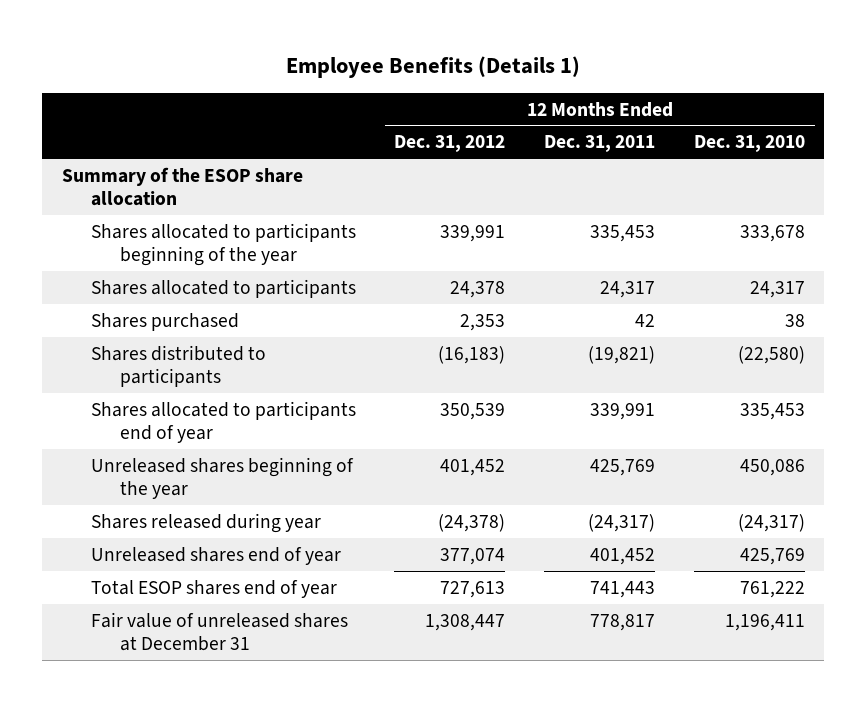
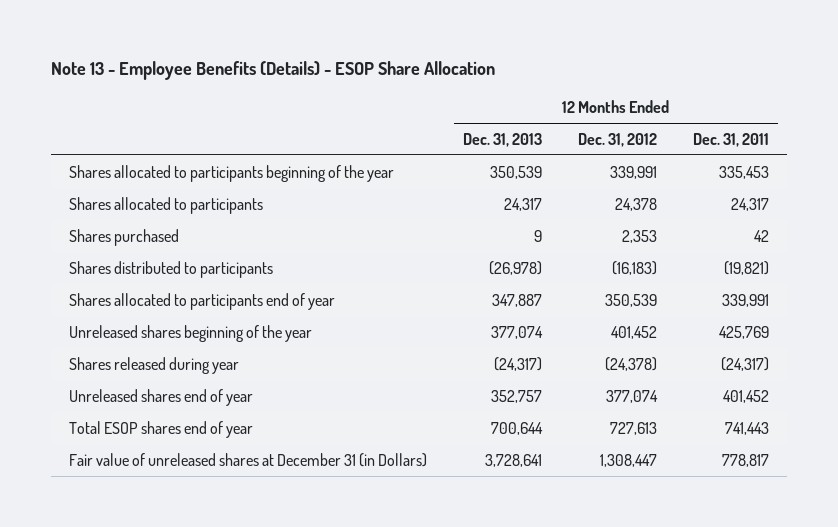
- Employee Benefits (Details 1)
+ Note 13 - Employee Benefits (Details) - ESOP Share Allocation
- | 12 Months Ended Dec. 31, 2012 | 12 Months Ended Dec. 31, 2011 | 12 Months Ended Dec. 31, 2010
+ | 12 Months Ended Dec. 31, 2013 | 12 Months Ended Dec. 31, 2012 | 12 Months Ended Dec. 31, 2011
- Summary of the ESOP share allocation
- Fair value of unreleased shares at December 31 | 1,308,447 | 778,817 | 1,196,411
+ Fair value of unreleased shares at December 31 (in Dollars) | 3,728,641 | 1,308,447 | 778,817

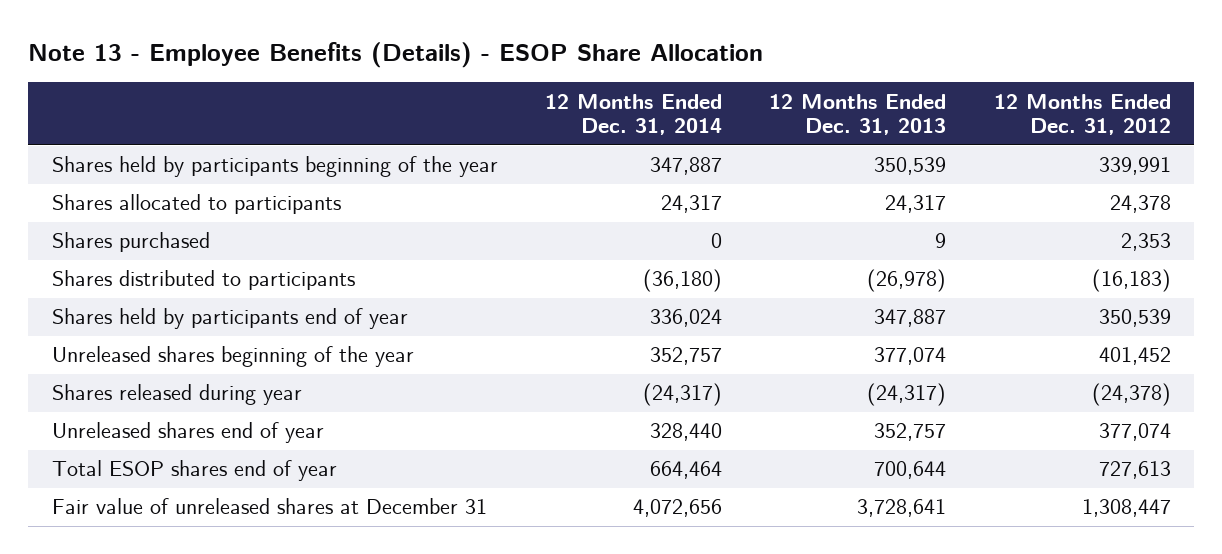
- | 12 Months Ended Dec. 31, 2013 | 12 Months Ended Dec. 31, 2012 | 12 Months Ended Dec. 31, 2011
+ | 12 Months Ended Dec. 31, 2014 | 12 Months Ended Dec. 31, 2013 | 12 Months Ended Dec. 31, 2012
- Shares allocated to participants beginning of the year | 350,539 | 339,991 | 335,453
+ Shares held by participants beginning of the year | 347,887 | 350,539 | 339,991
- Shares allocated to participants end of year | 347,887 | 350,539 | 339,991
+ Shares held by participants end of year | 336,024 | 347,887 | 350,539
- Fair value of unreleased shares at December 31 (in Dollars) | 3,728,641 | 1,308,447 | 778,817
+ Fair value of unreleased shares at December 31 | 4,072,656 | 3,728,641 | 1,308,447

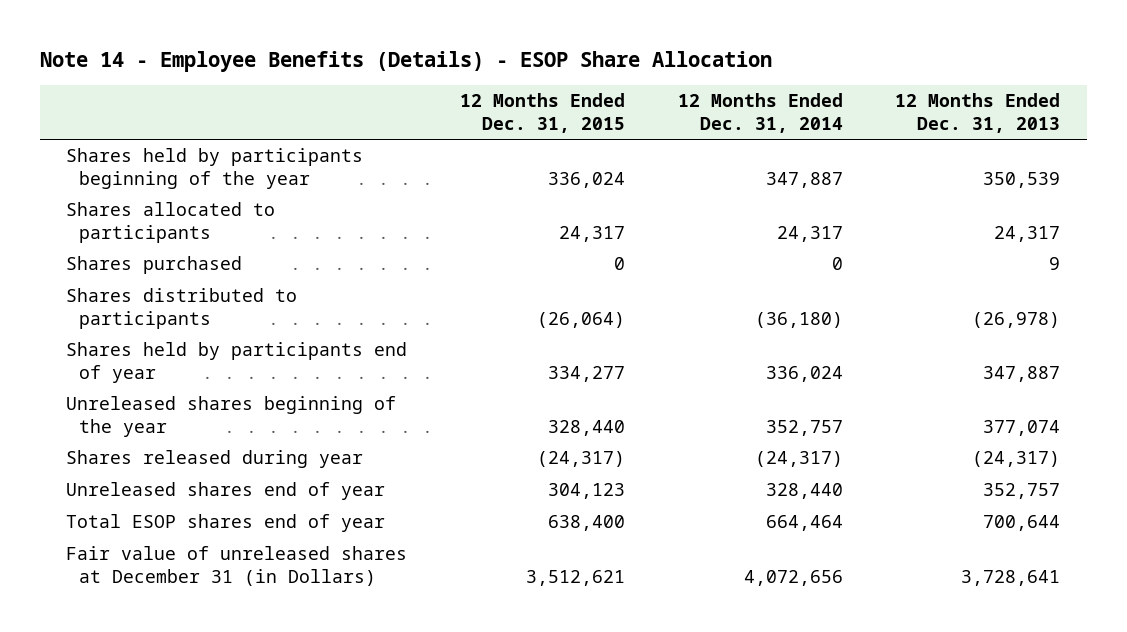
- Note 13 - Employee Benefits (Details) - ESOP Share Allocation
+ Note 14 - Employee Benefits (Details) - ESOP Share Allocation
- | 12 Months Ended Dec. 31, 2014 | 12 Months Ended Dec. 31, 2013 | 12 Months Ended Dec. 31, 2012
+ | 12 Months Ended Dec. 31, 2015 | 12 Months Ended Dec. 31, 2014 | 12 Months Ended Dec. 31, 2013
- Fair value of unreleased shares at December 31 | 4,072,656 | 3,728,641 | 1,308,447
+ Fair value of unreleased shares at December 31 (in Dollars) | 3,512,621 | 4,072,656 | 3,728,641

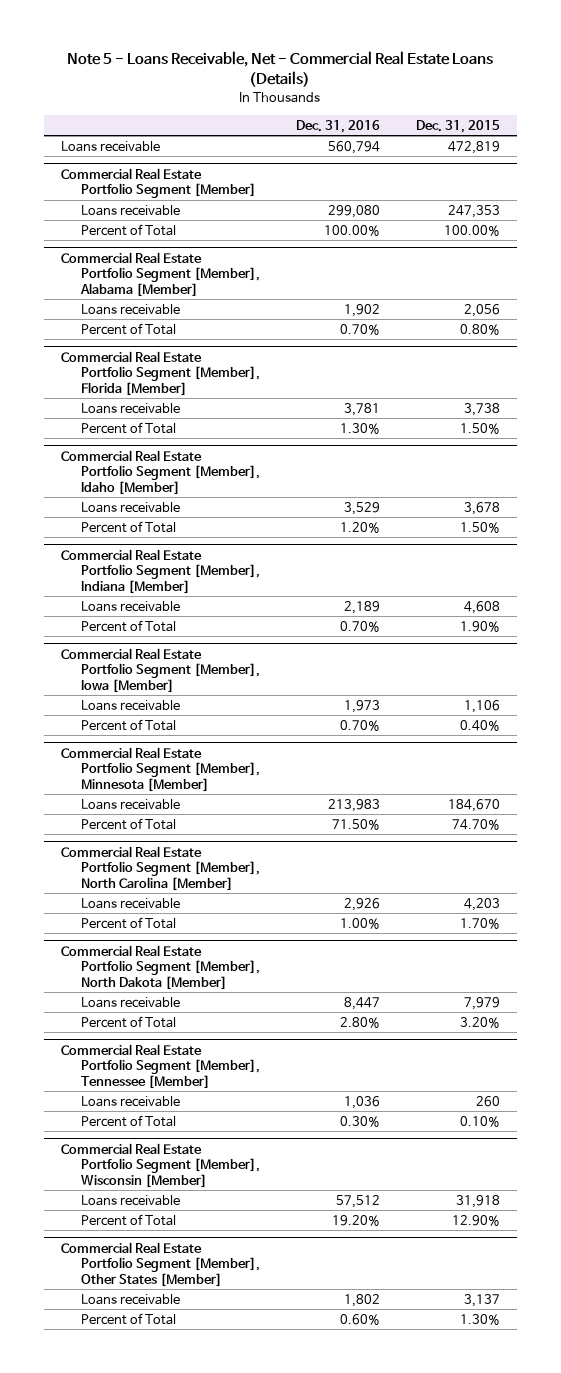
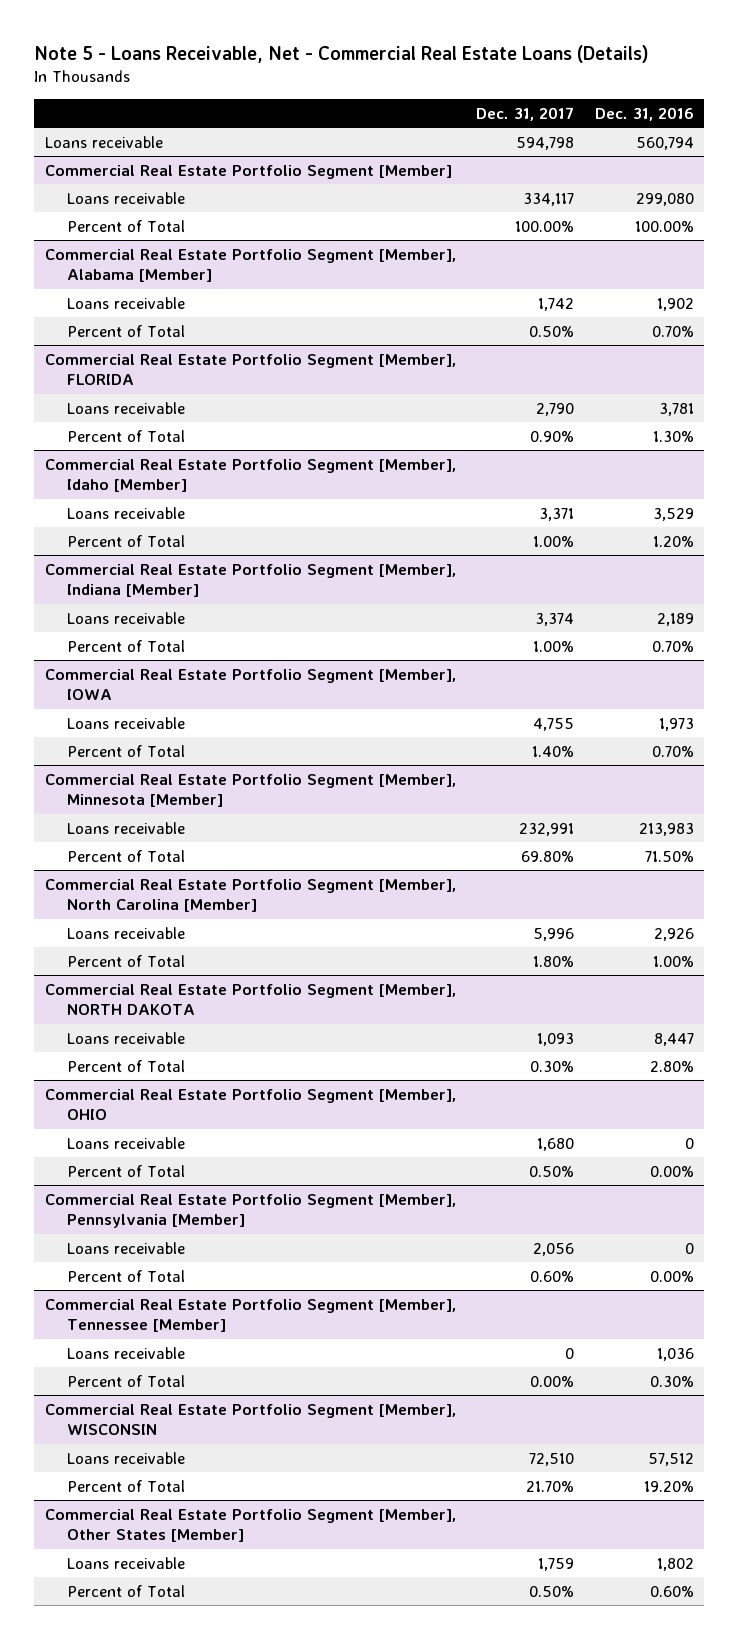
- | Dec. 31, 2016 | Dec. 31, 2015
+ | Dec. 31, 2017 | Dec. 31, 2016
- Commercial Real Estate Portfolio Segment [Member], Florida [Member]
+ Commercial Real Estate Portfolio Segment [Member], FLORIDA
- Commercial Real Estate Portfolio Segment [Member], Iowa [Member]
+ Commercial Real Estate Portfolio Segment [Member], IOWA
- Commercial Real Estate Portfolio Segment [Member], North Dakota [Member]
+ Commercial Real Estate Portfolio Segment [Member], NORTH DAKOTA
+ Commercial Real Estate Portfolio Segment [Member], OHIO
+ Loans receivable | 1,680 | 0
+ Percent of Total | 0.50% | 0.00%
+ Commercial Real Estate Portfolio Segment [Member], Pennsylvania [Member]
+ Loans receivable | 2,056 | 0
+ Percent of Total | 0.60% | 0.00%
- Commercial Real Estate Portfolio Segment [Member], Wisconsin [Member]
+ Commercial Real Estate Portfolio Segment [Member], WISCONSIN

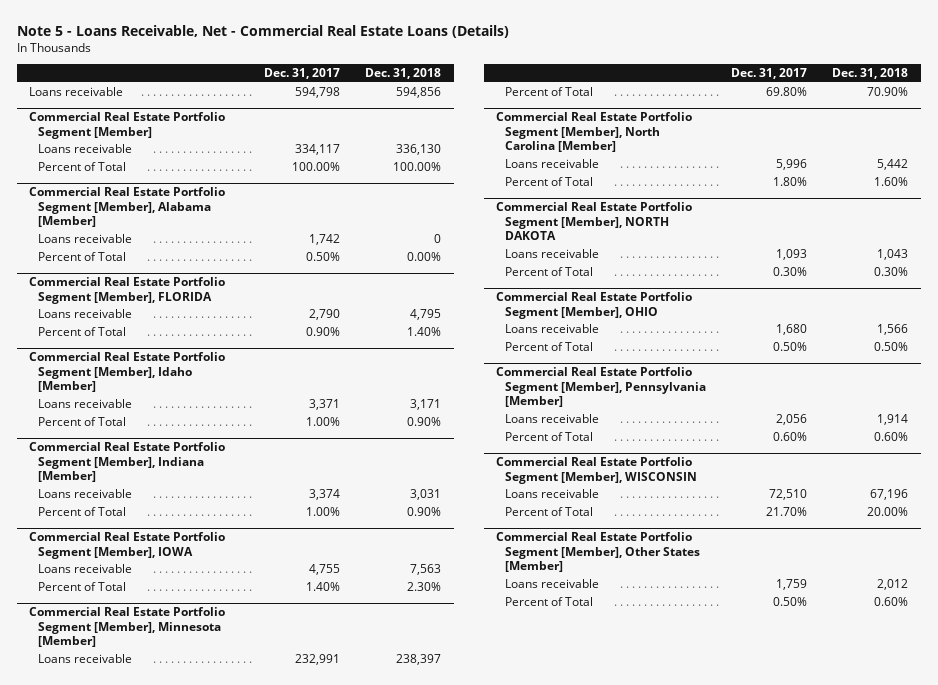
- | Dec. 31, 2017 | Dec. 31, 2016
+ | Dec. 31, 2017 | Dec. 31, 2018
- Commercial Real Estate Portfolio Segment [Member], Tennessee [Member]
- Loans receivable | 0 | 1,036
- Percent of Total | 0.00% | 0.30%

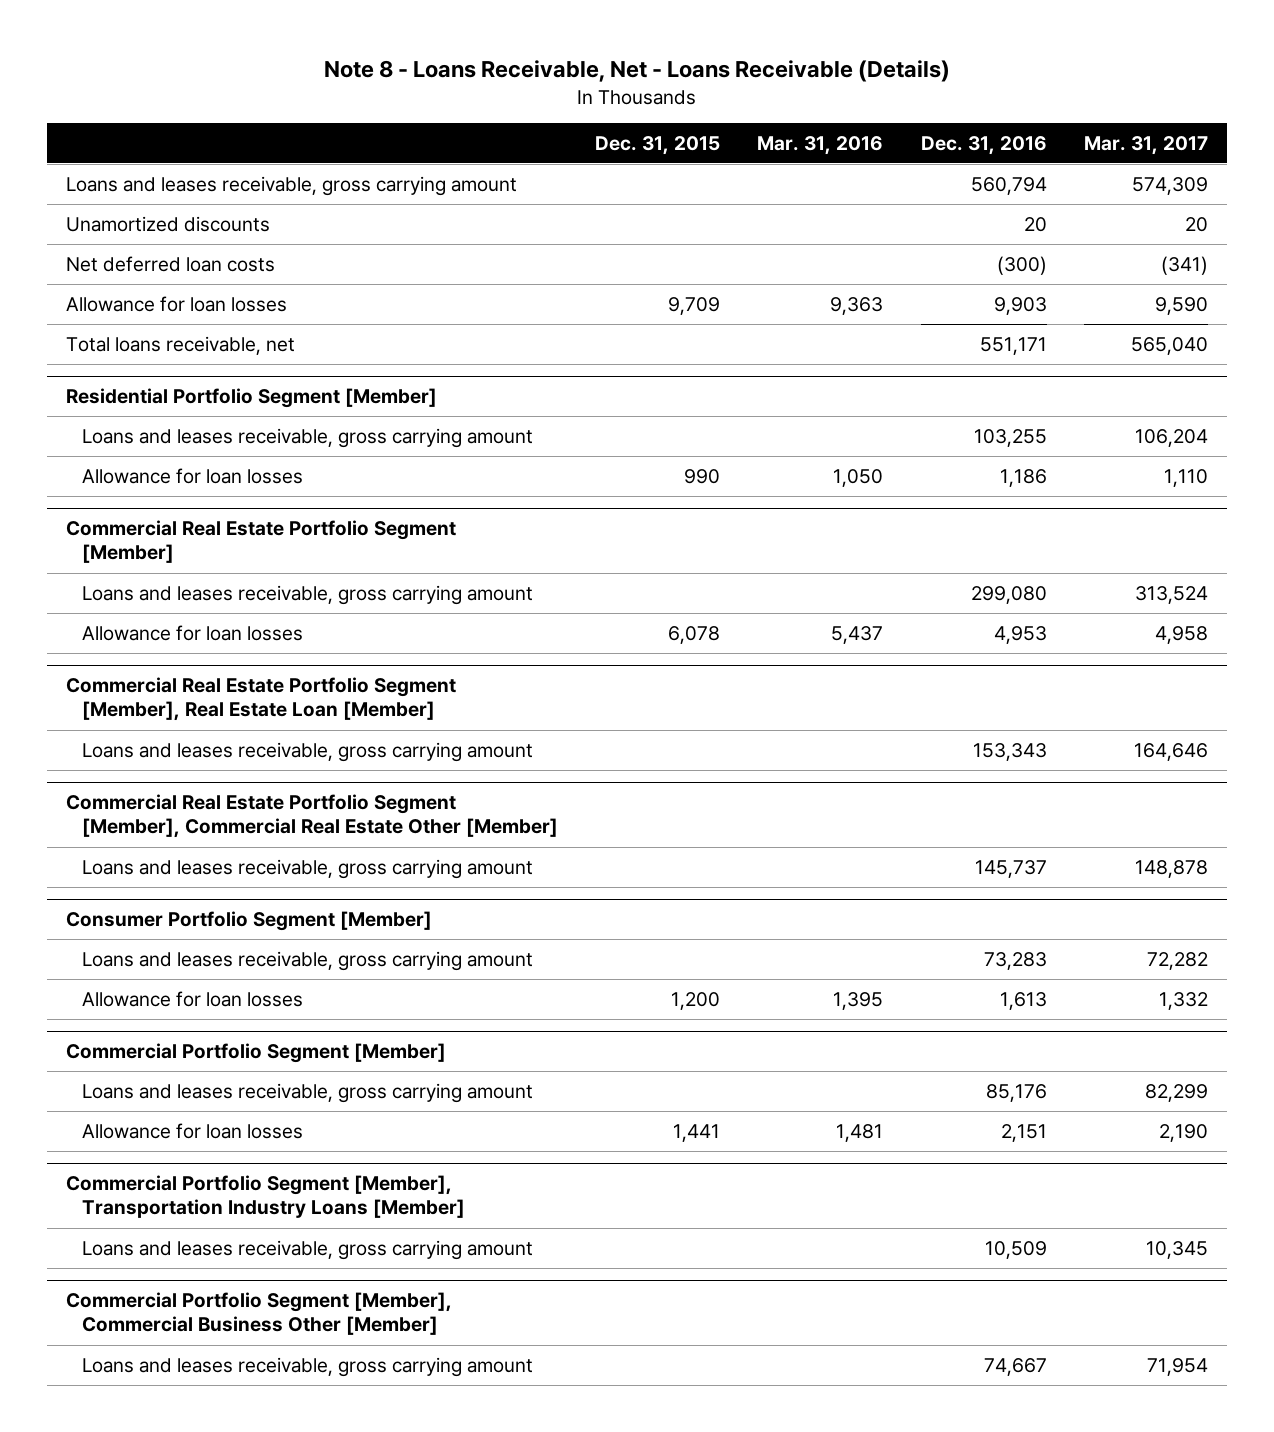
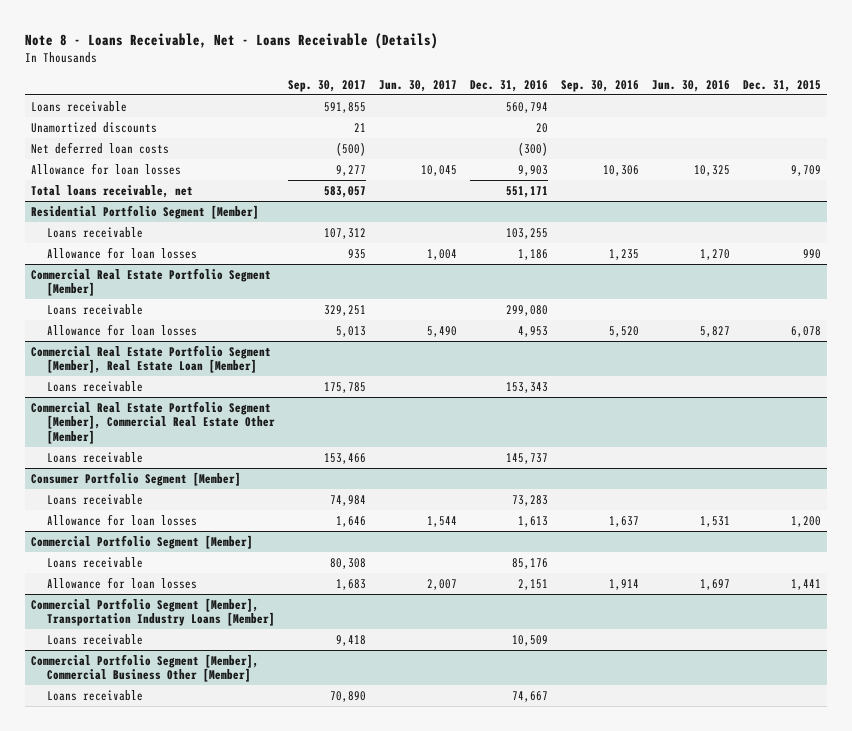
- | Dec. 31, 2015 | Mar. 31, 2016 | Dec. 31, 2016 | Mar. 31, 2017
+ | Sep. 30, 2017 | Jun. 30, 2017 | Dec. 31, 2016 | Sep. 30, 2016 | Jun. 30, 2016 | Dec. 31, 2015
- Loans and leases receivable, gross carrying amount | | | 560,794 | 574,309
+ Loans receivable | 591,855 | | 560,794 | | |
@ Residential Portfolio Segment [Member]
- Loans and leases receivable, gross carrying amount | | | 103,255 | 106,204
+ Loans receivable | 107,312 | | 103,255 | | |
@ Commercial Real Estate Portfolio Segment [Member]
- Loans and leases receivable, gross carrying amount | | | 299,080 | 313,524
+ Loans receivable | 329,251 | | 299,080 | | |
@ Commercial Real Estate Portfolio Segment [Member], Real Estate Loan [Member]
- Loans and leases receivable, gross carrying amount | | | 153,343 | 164,646
+ Loans receivable | 175,785 | | 153,343 | | |
@ Commercial Real Estate Portfolio Segment [Member], Commercial Real Estate Other [Member]
- Loans and leases receivable, gross carrying amount | | | 145,737 | 148,878
+ Loans receivable | 153,466 | | 145,737 | | |
@ Consumer Portfolio Segment [Member]
- Loans and leases receivable, gross carrying amount | | | 73,283 | 72,282
+ Loans receivable | 74,984 | | 73,283 | | |
@ Commercial Portfolio Segment [Member]
- Loans and leases receivable, gross carrying amount | | | 85,176 | 82,299
+ Loans receivable | 80,308 | | 85,176 | | |
@ Commercial Portfolio Segment [Member], Transportation Industry Loans [Member]
- Loans and leases receivable, gross carrying amount | | | 10,509 | 10,345
+ Loans receivable | 9,418 | | 10,509 | | |
@ Commercial Portfolio Segment [Member], Commercial Business Other [Member]
- Loans and leases receivable, gross carrying amount | | | 74,667 | 71,954
+ Loans receivable | 70,890 | | 74,667 | | |

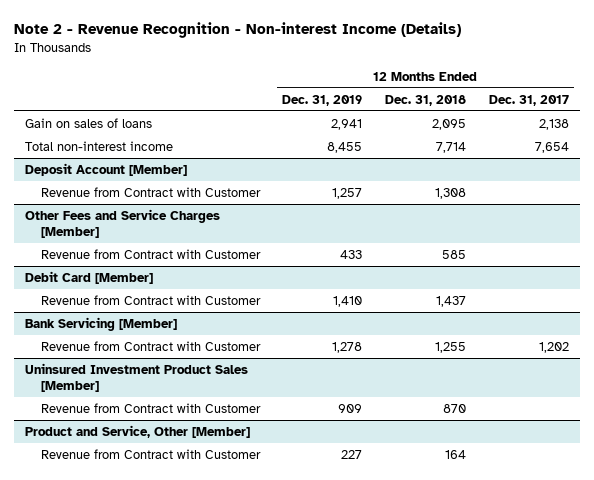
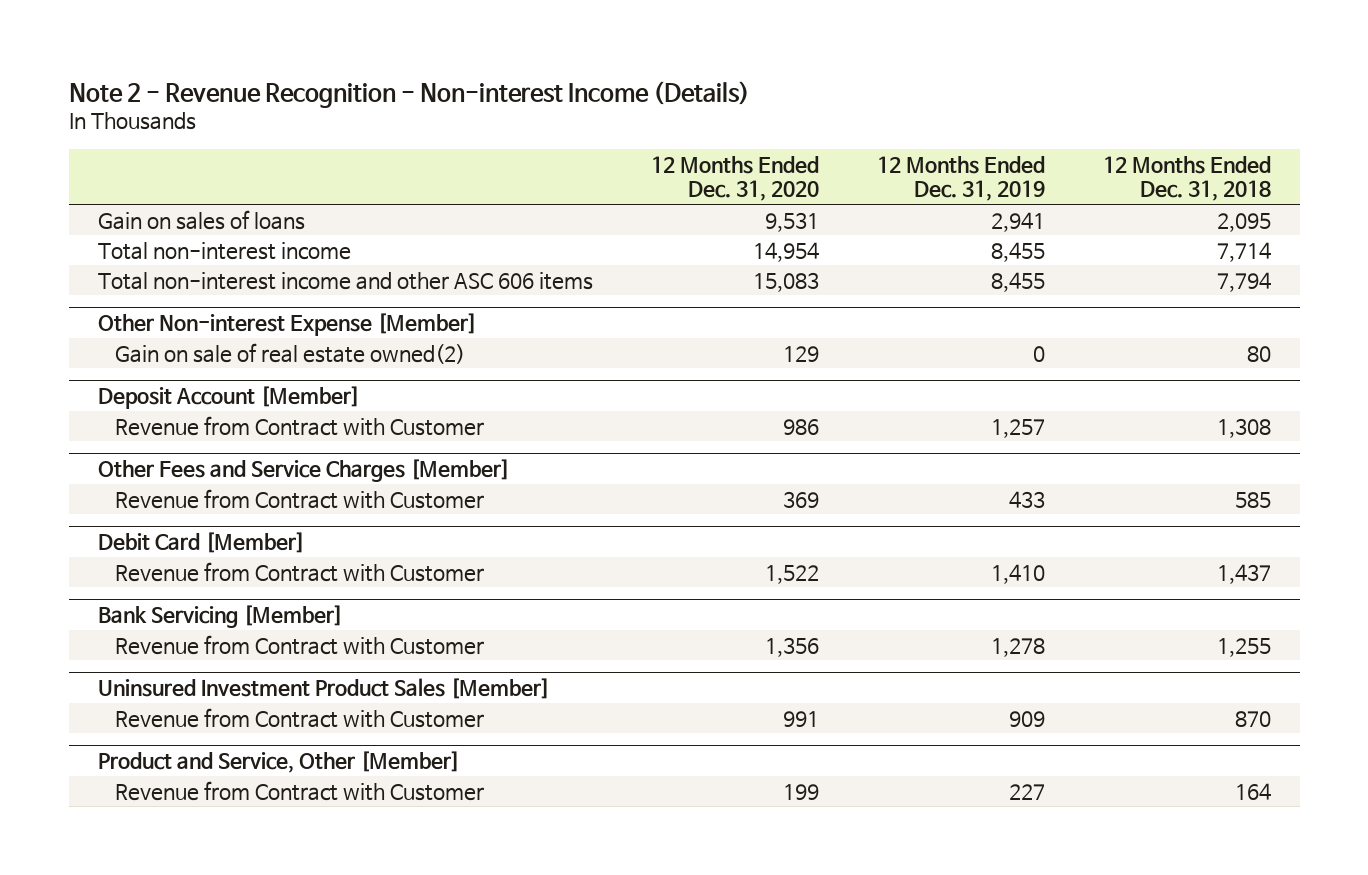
- | 12 Months Ended Dec. 31, 2019 | 12 Months Ended Dec. 31, 2018 | 12 Months Ended Dec. 31, 2017
+ | 12 Months Ended Dec. 31, 2020 | 12 Months Ended Dec. 31, 2019 | 12 Months Ended Dec. 31, 2018
+ Total non-interest income and other ASC 606 items | 15,083 | 8,455 | 7,794
+ Other Non-interest Expense [Member]
+ Gain on sale of real estate owned(2) | 129 | 0 | 80

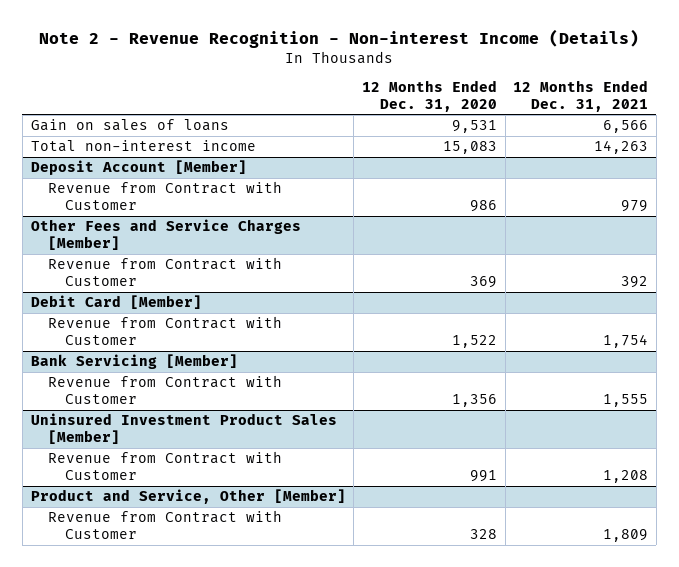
- | 12 Months Ended Dec. 31, 2020 | 12 Months Ended Dec. 31, 2019 | 12 Months Ended Dec. 31, 2018
+ | 12 Months Ended Dec. 31, 2020 | 12 Months Ended Dec. 31, 2021
- Total non-interest income | 14,954 | 8,455 | 7,714
- Total non-interest income and other ASC 606 items | 15,083 | 8,455 | 7,794
- Other Non-interest Expense [Member]
- Gain on sale of real estate owned(2) | 129 | 0 | 80
+ Total non-interest income | 15,083 | 14,263
@ Product and Service, Other [Member]
- Revenue from Contract with Customer | 199 | 227 | 164
+ Revenue from Contract with Customer | 328 | 1,809

